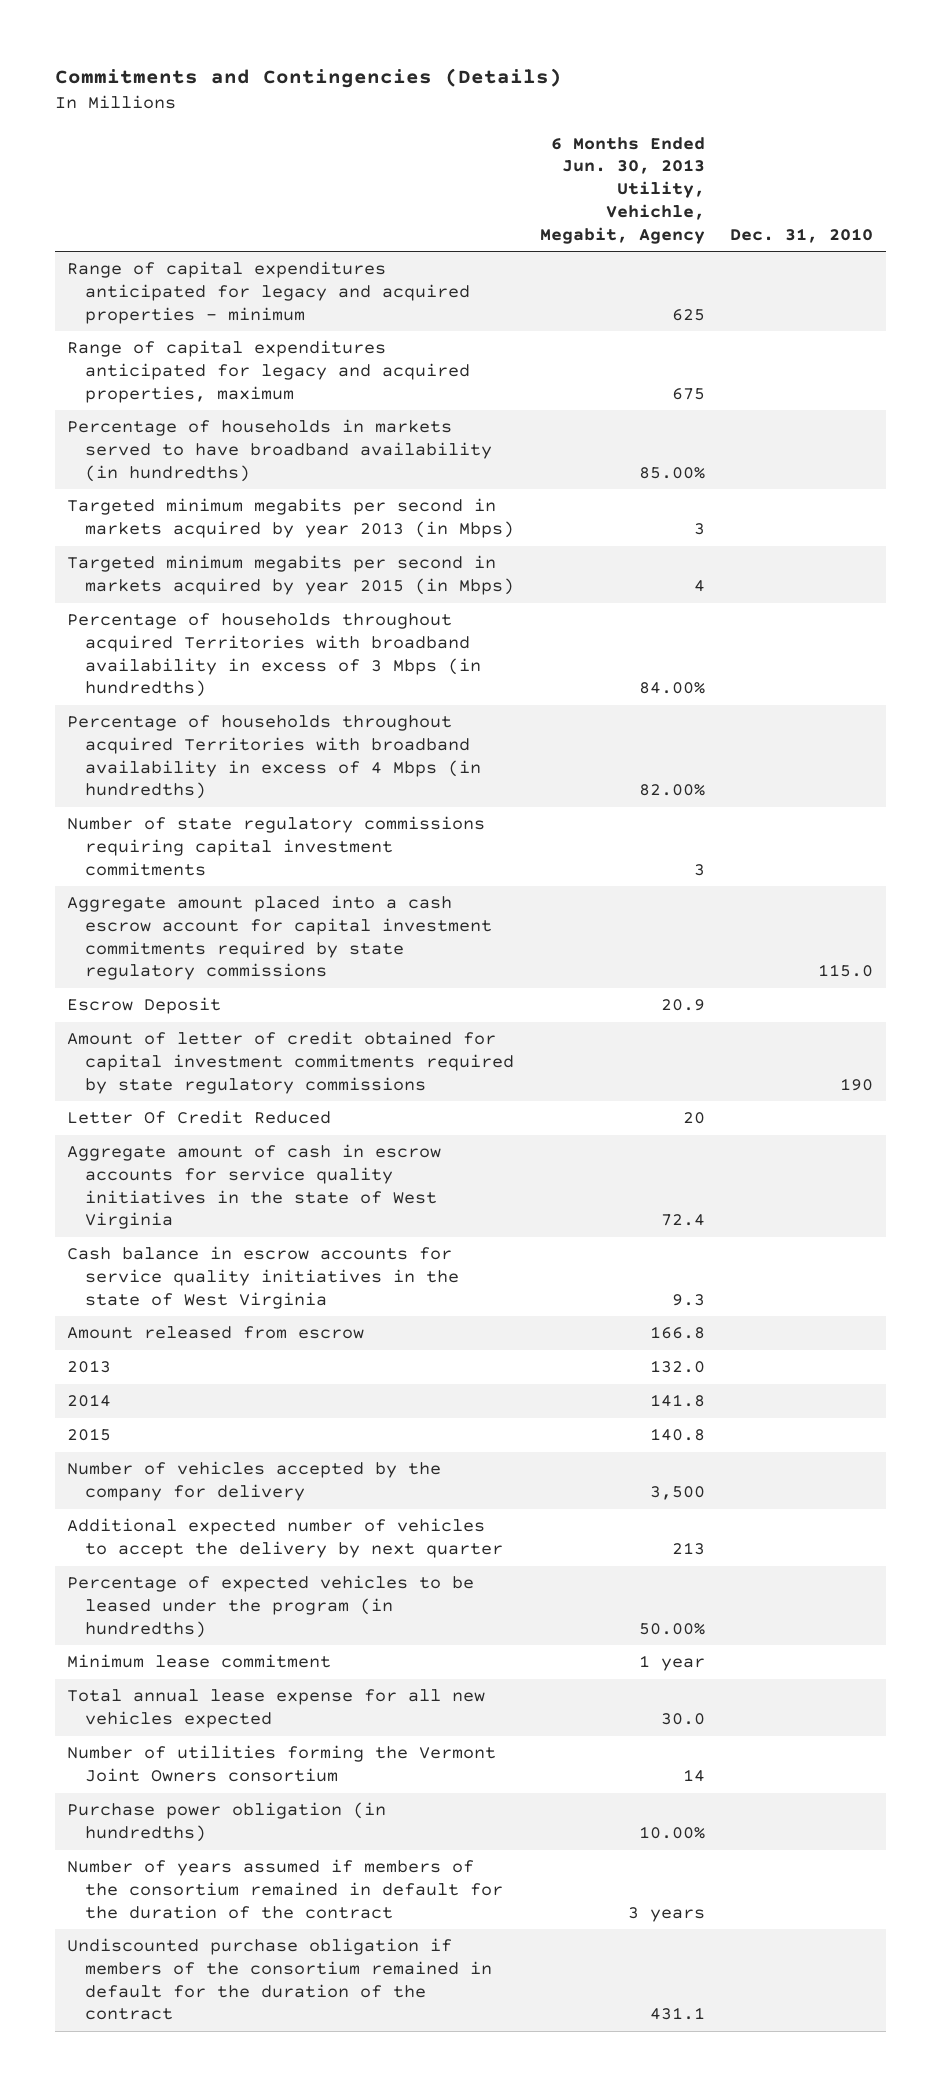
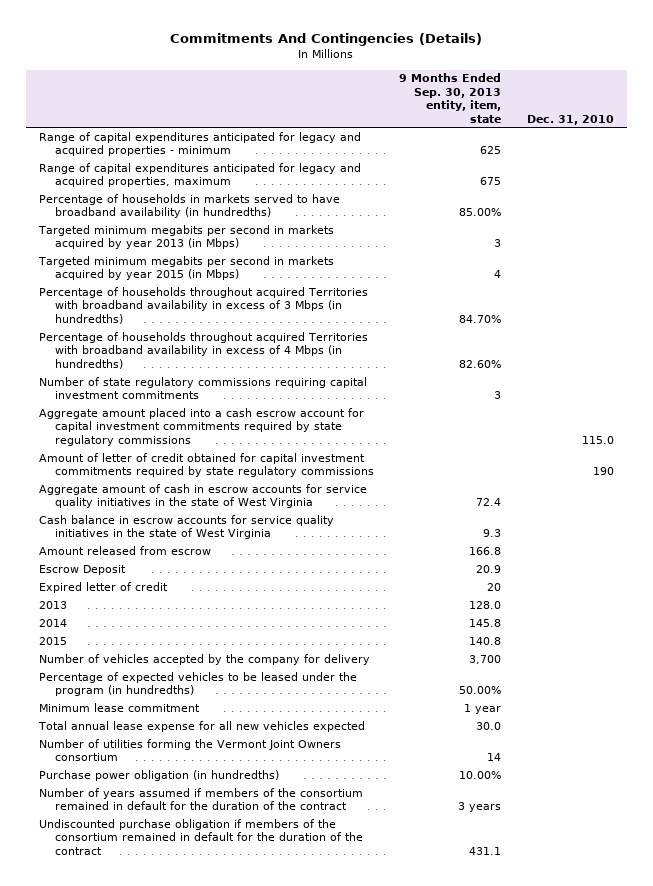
- Commitments and Contingencies (Details)
+ Commitments And Contingencies (Details)
- | 6 Months Ended Jun. 30, 2013 Utility, Vehichle, Megabit, Agency | Dec. 31, 2010
+ | 9 Months Ended Sep. 30, 2013 entity, item, state | Dec. 31, 2010
- Letter Of Credit Reduced | 20 |
moved down: Escrow Deposit | 20.9 |
+ Expired letter of credit | 20 |
- Additional expected number of vehicles to accept the delivery by next quarter | 213 |

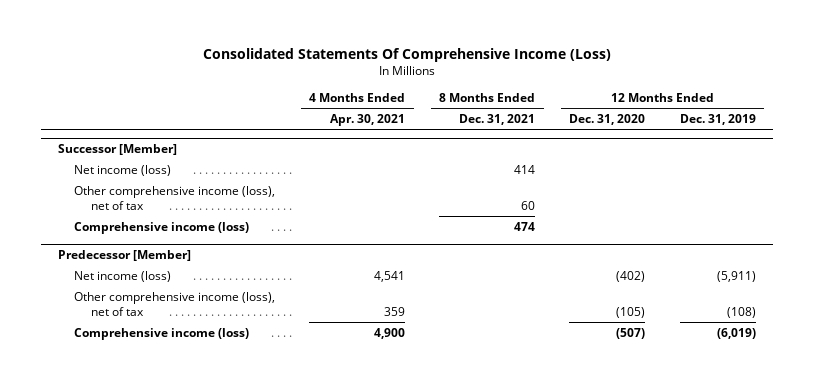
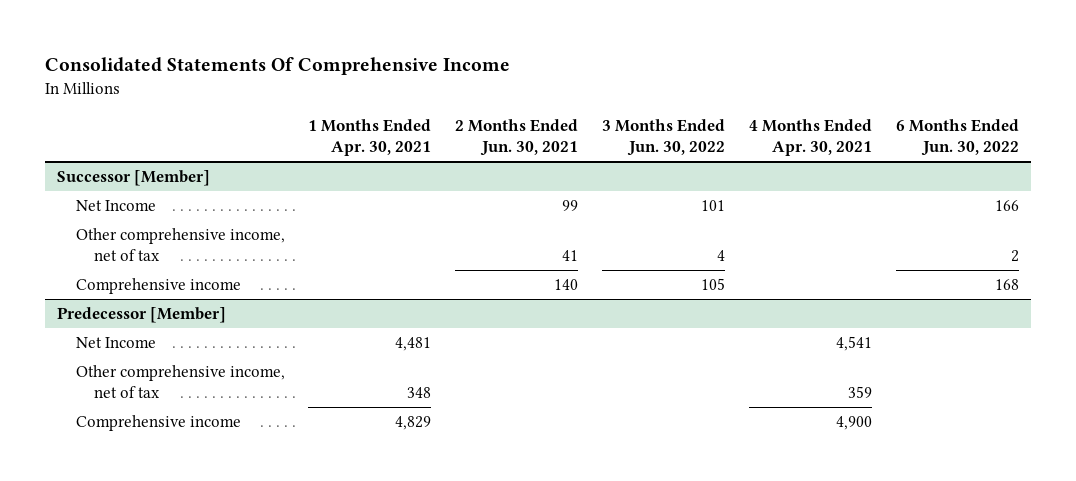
- Consolidated Statements Of Comprehensive Income (Loss)
+ Consolidated Statements Of Comprehensive Income
- | 4 Months Ended Apr. 30, 2021 | 8 Months Ended Dec. 31, 2021 | 12 Months Ended Dec. 31, 2020 | 12 Months Ended Dec. 31, 2019
+ | 1 Months Ended Apr. 30, 2021 | 2 Months Ended Jun. 30, 2021 | 3 Months Ended Jun. 30, 2022 | 4 Months Ended Apr. 30, 2021 | 6 Months Ended Jun. 30, 2022
@ Successor [Member]
- Net income (loss) | | 414 | |
- Other comprehensive income (loss), net of tax | | 60 | |
- Comprehensive income (loss) | | 474 | |
+ Net Income | | 99 | 101 | | 166
+ Other comprehensive income, net of tax | | 41 | 4 | | 2
+ Comprehensive income | | 140 | 105 | | 168
@ Predecessor [Member]
- Net income (loss) | 4,541 | | (402) | (5,911)
- Other comprehensive income (loss), net of tax | 359 | | (105) | (108)
- Comprehensive income (loss) | 4,900 | | (507) | (6,019)
+ Net Income | 4,481 | | | 4,541 |
+ Other comprehensive income, net of tax | 348 | | | 359 |
+ Comprehensive income | 4,829 | | | 4,900 |

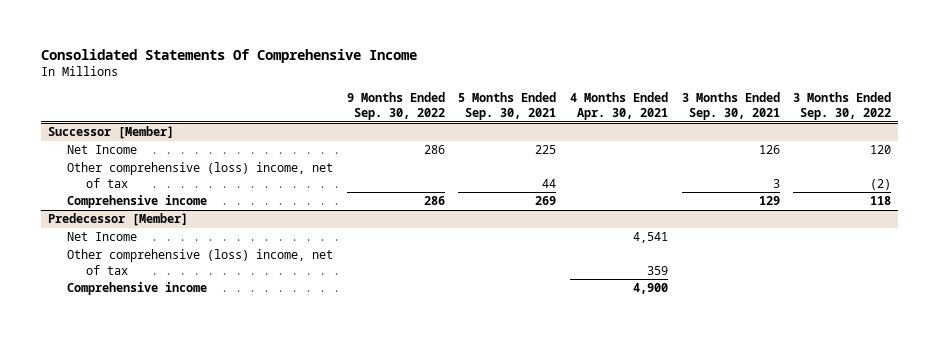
- | 1 Months Ended Apr. 30, 2021 | 2 Months Ended Jun. 30, 2021 | 3 Months Ended Jun. 30, 2022 | 4 Months Ended Apr. 30, 2021 | 6 Months Ended Jun. 30, 2022
+ | 9 Months Ended Sep. 30, 2022 | 5 Months Ended Sep. 30, 2021 | 4 Months Ended Apr. 30, 2021 | 3 Months Ended Sep. 30, 2021 | 3 Months Ended Sep. 30, 2022
@ Successor [Member]
- Other comprehensive income, net of tax | | 41 | 4 | | 2
+ Other comprehensive (loss) income, net of tax | | 44 | | 3 | (2)
@ Predecessor [Member]
- Other comprehensive income, net of tax | 348 | | | 359 |
+ Other comprehensive (loss) income, net of tax | | | 359 | |

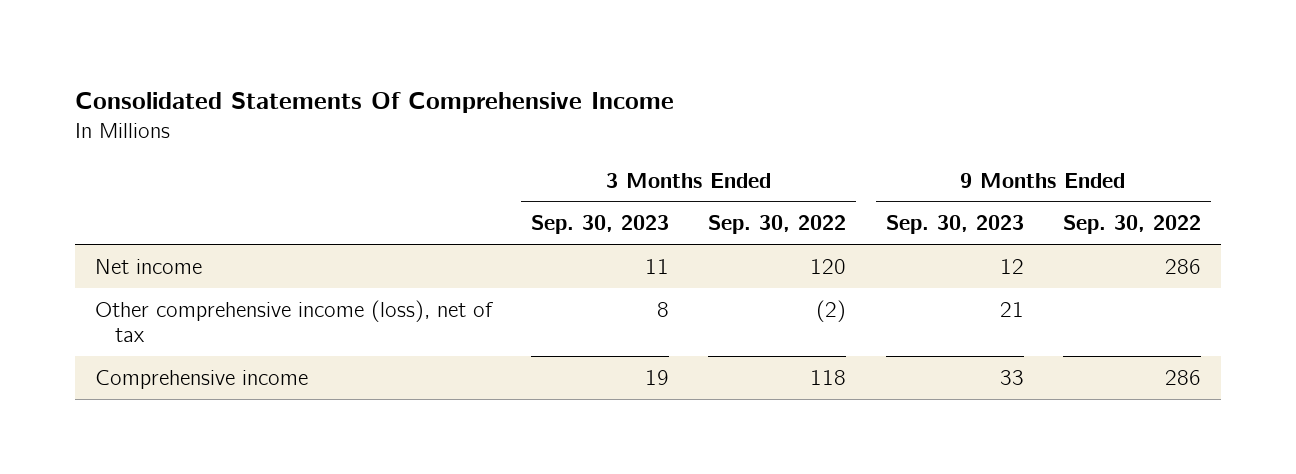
- | 9 Months Ended Sep. 30, 2022 | 5 Months Ended Sep. 30, 2021 | 4 Months Ended Apr. 30, 2021 | 3 Months Ended Sep. 30, 2021 | 3 Months Ended Sep. 30, 2022
+ | 3 Months Ended Sep. 30, 2023 | 3 Months Ended Sep. 30, 2022 | 9 Months Ended Sep. 30, 2023 | 9 Months Ended Sep. 30, 2022
- Successor [Member]
- Net Income | 286 | 225 | | 126 | 120
- Other comprehensive (loss) income, net of tax | | 44 | | 3 | (2)
+ Net income | 11 | 120 | 12 | 286
+ Other comprehensive income (loss), net of tax | 8 | (2) | 21 |
- Predecessor [Member]
- Net Income | | | 4,541 | |
- Other comprehensive (loss) income, net of tax | | | 359 | |
- Comprehensive income | | | 4,900 | |

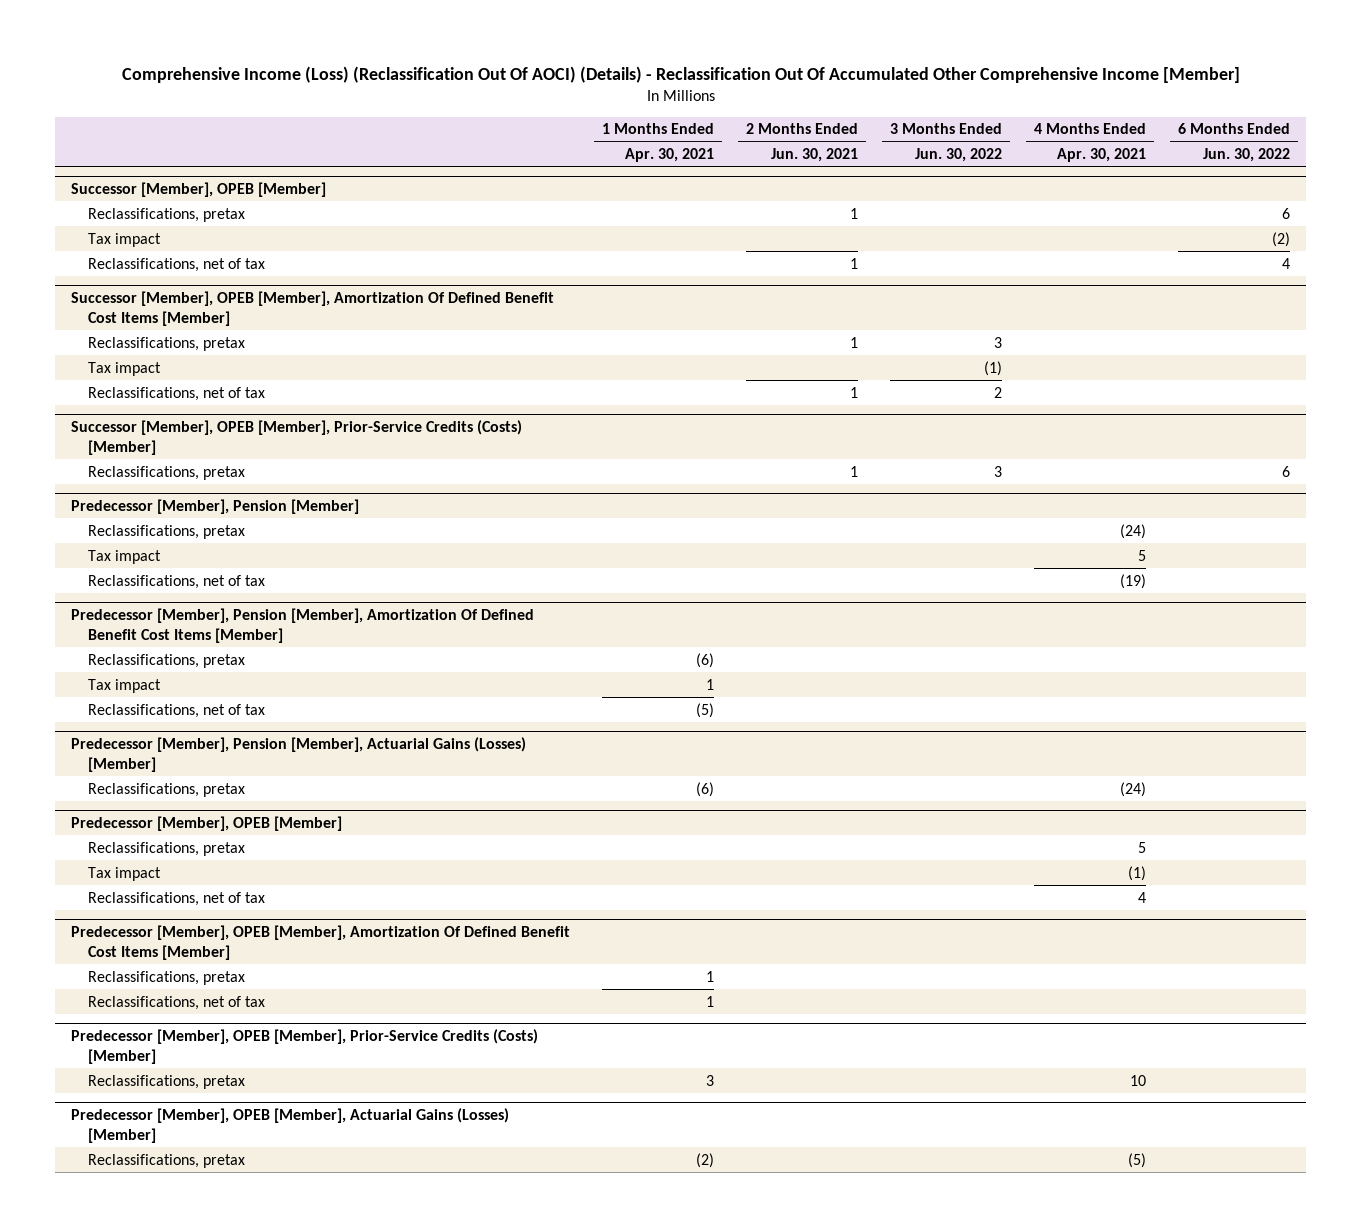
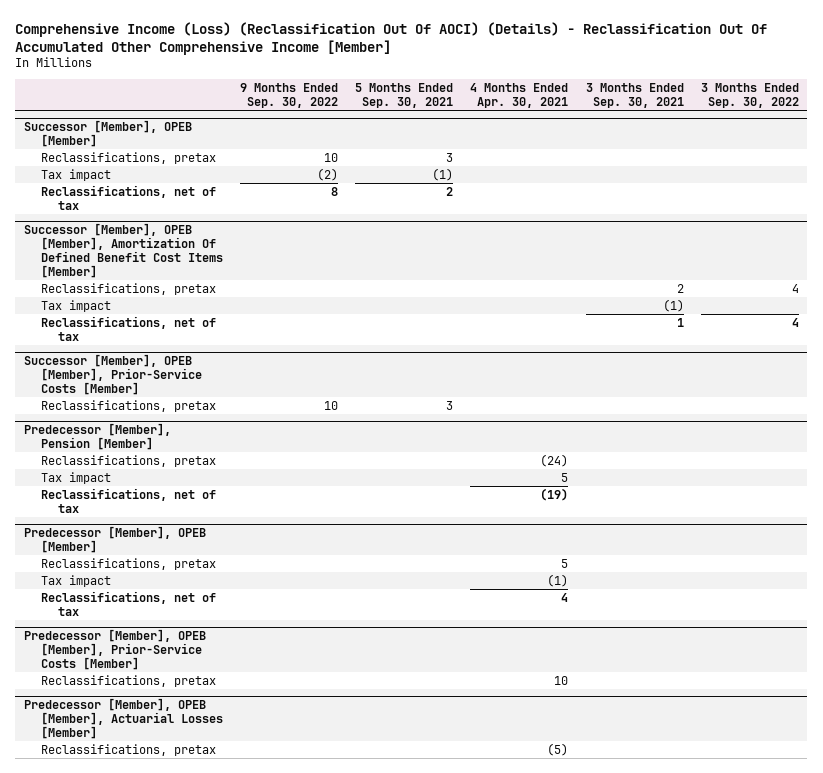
- | 1 Months Ended Apr. 30, 2021 | 2 Months Ended Jun. 30, 2021 | 3 Months Ended Jun. 30, 2022 | 4 Months Ended Apr. 30, 2021 | 6 Months Ended Jun. 30, 2022
+ | 9 Months Ended Sep. 30, 2022 | 5 Months Ended Sep. 30, 2021 | 4 Months Ended Apr. 30, 2021 | 3 Months Ended Sep. 30, 2021 | 3 Months Ended Sep. 30, 2022
- Successor [Member], OPEB [Member], Prior-Service Credits (Costs) [Member]
+ Successor [Member], OPEB [Member], Prior-Service Costs [Member]
- Predecessor [Member], Pension [Member], Amortization Of Defined Benefit Cost Items [Member]
- Reclassifications, pretax | (6) | | | |
- Tax impact | 1 | | | |
- Reclassifications, net of tax | (5) | | | |
- Predecessor [Member], Pension [Member], Actuarial Gains (Losses) [Member]
- Reclassifications, pretax | (6) | | | (24) |
- Predecessor [Member], OPEB [Member], Amortization Of Defined Benefit Cost Items [Member]
- Reclassifications, pretax | 1 | | | |
- Reclassifications, net of tax | 1 | | | |
- Predecessor [Member], OPEB [Member], Prior-Service Credits (Costs) [Member]
+ Predecessor [Member], OPEB [Member], Prior-Service Costs [Member]
- Predecessor [Member], OPEB [Member], Actuarial Gains (Losses) [Member]
+ Predecessor [Member], OPEB [Member], Actuarial Losses [Member]

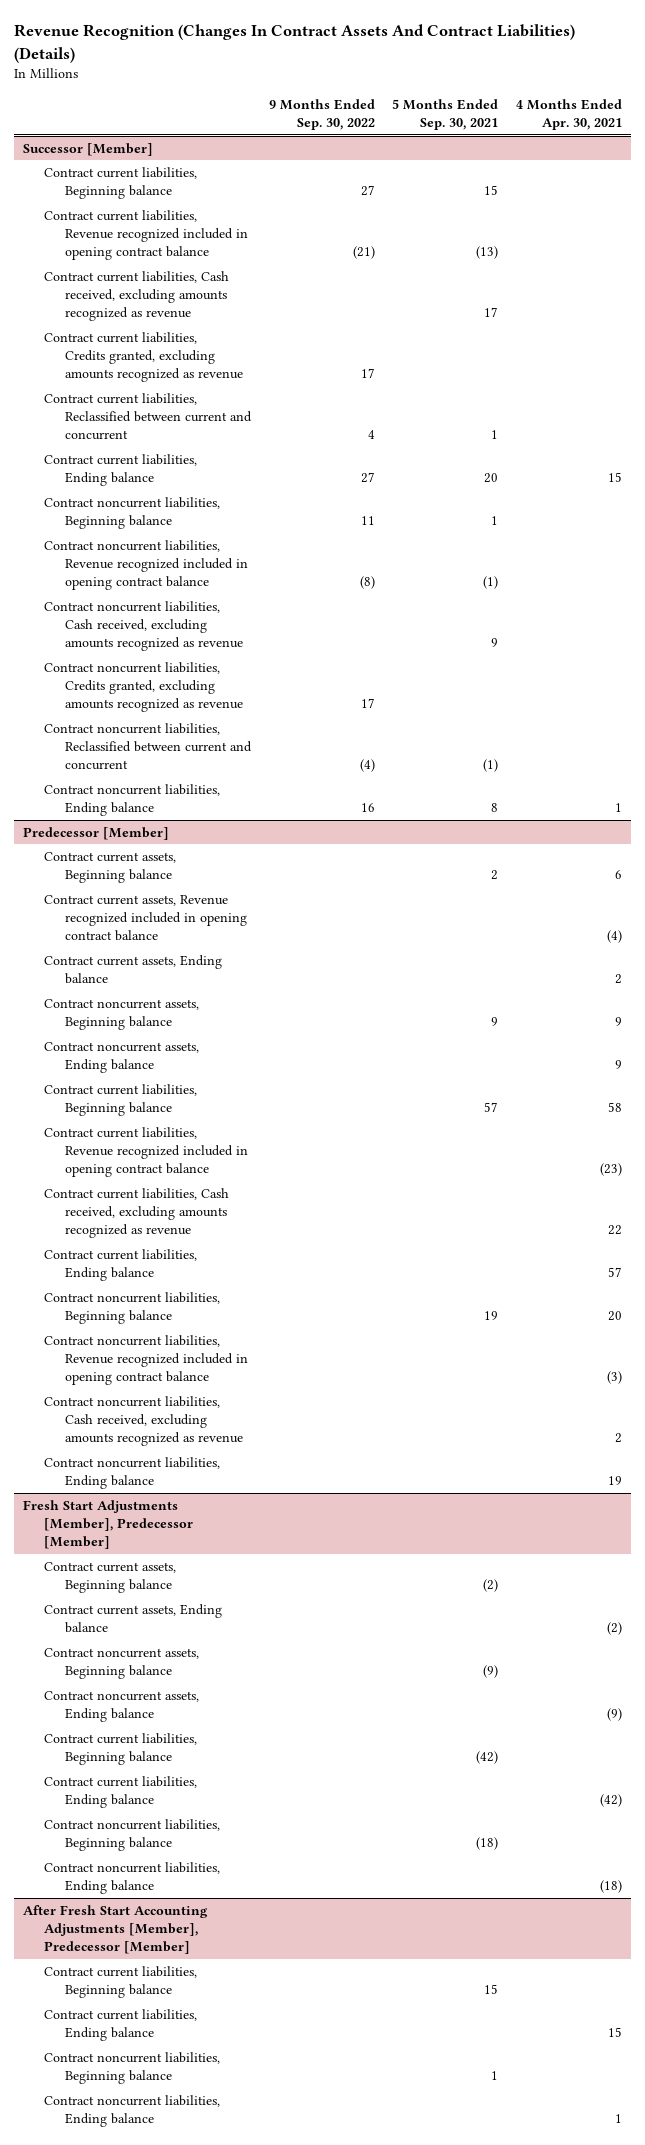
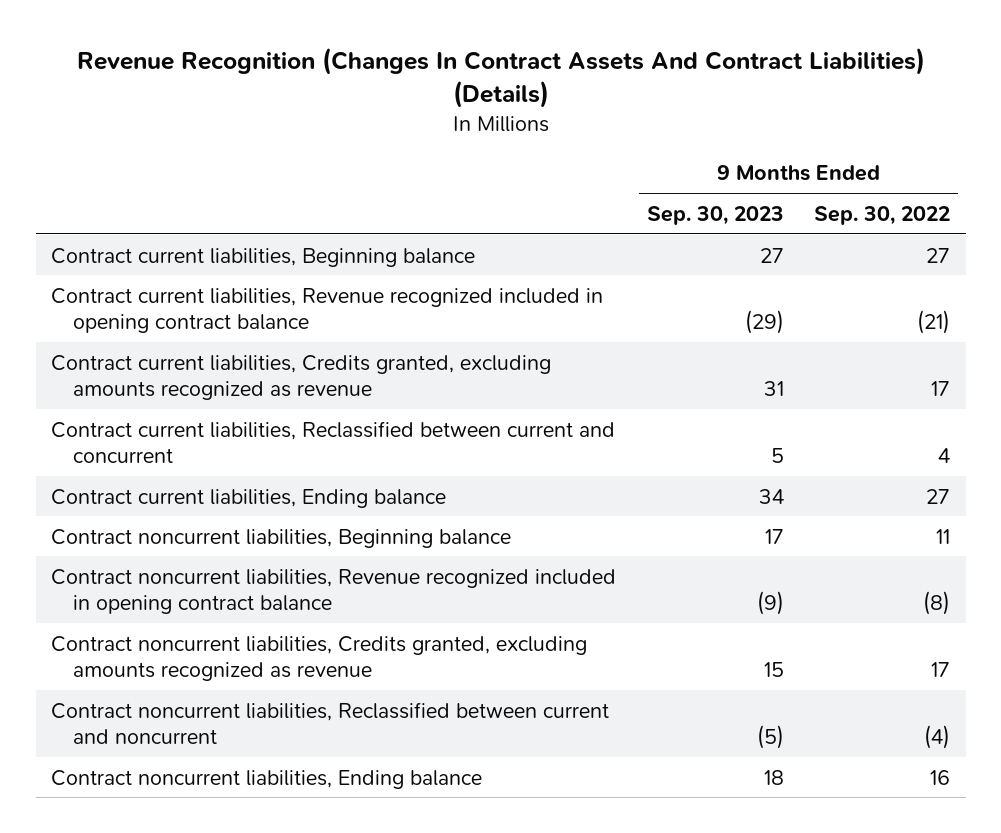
- | 9 Months Ended Sep. 30, 2022 | 5 Months Ended Sep. 30, 2021 | 4 Months Ended Apr. 30, 2021
+ | 9 Months Ended Sep. 30, 2023 | 9 Months Ended Sep. 30, 2022
- Successor [Member]
- Contract current liabilities, Cash received, excluding amounts recognized as revenue | | 17 |
- Contract noncurrent liabilities, Cash received, excluding amounts recognized as revenue | | 9 |
- Contract noncurrent liabilities, Reclassified between current and concurrent | (4) | (1) |
+ Contract noncurrent liabilities, Reclassified between current and noncurrent | (5) | (4)
- Predecessor [Member]
- Contract current assets, Beginning balance | | 2 | 6
- Contract current assets, Revenue recognized included in opening contract balance | | | (4)
- Contract current assets, Ending balance | | | 2
- Contract noncurrent assets, Beginning balance | | 9 | 9
- Contract noncurrent assets, Ending balance | | | 9
- Contract current liabilities, Beginning balance | | 57 | 58
- Contract current liabilities, Revenue recognized included in opening contract balance | | | (23)
- Contract current liabilities, Cash received, excluding amounts recognized as revenue | | | 22
- Contract current liabilities, Ending balance | | | 57
- Contract noncurrent liabilities, Beginning balance | | 19 | 20
- Contract noncurrent liabilities, Revenue recognized included in opening contract balance | | | (3)
- Contract noncurrent liabilities, Cash received, excluding amounts recognized as revenue | | | 2
- Contract noncurrent liabilities, Ending balance | | | 19
- Fresh Start Adjustments [Member], Predecessor [Member]
- Contract current assets, Beginning balance | | (2) |
- Contract current assets, Ending balance | | | (2)
- Contract noncurrent assets, Beginning balance | | (9) |
- Contract noncurrent assets, Ending balance | | | (9)
- Contract current liabilities, Beginning balance | | (42) |
- Contract current liabilities, Ending balance | | | (42)
- Contract noncurrent liabilities, Beginning balance | | (18) |
- Contract noncurrent liabilities, Ending balance | | | (18)
- After Fresh Start Accounting Adjustments [Member], Predecessor [Member]
- Contract current liabilities, Beginning balance | | 15 |
- Contract current liabilities, Ending balance | | | 15
- Contract noncurrent liabilities, Beginning balance | | 1 |
- Contract noncurrent liabilities, Ending balance | | | 1

